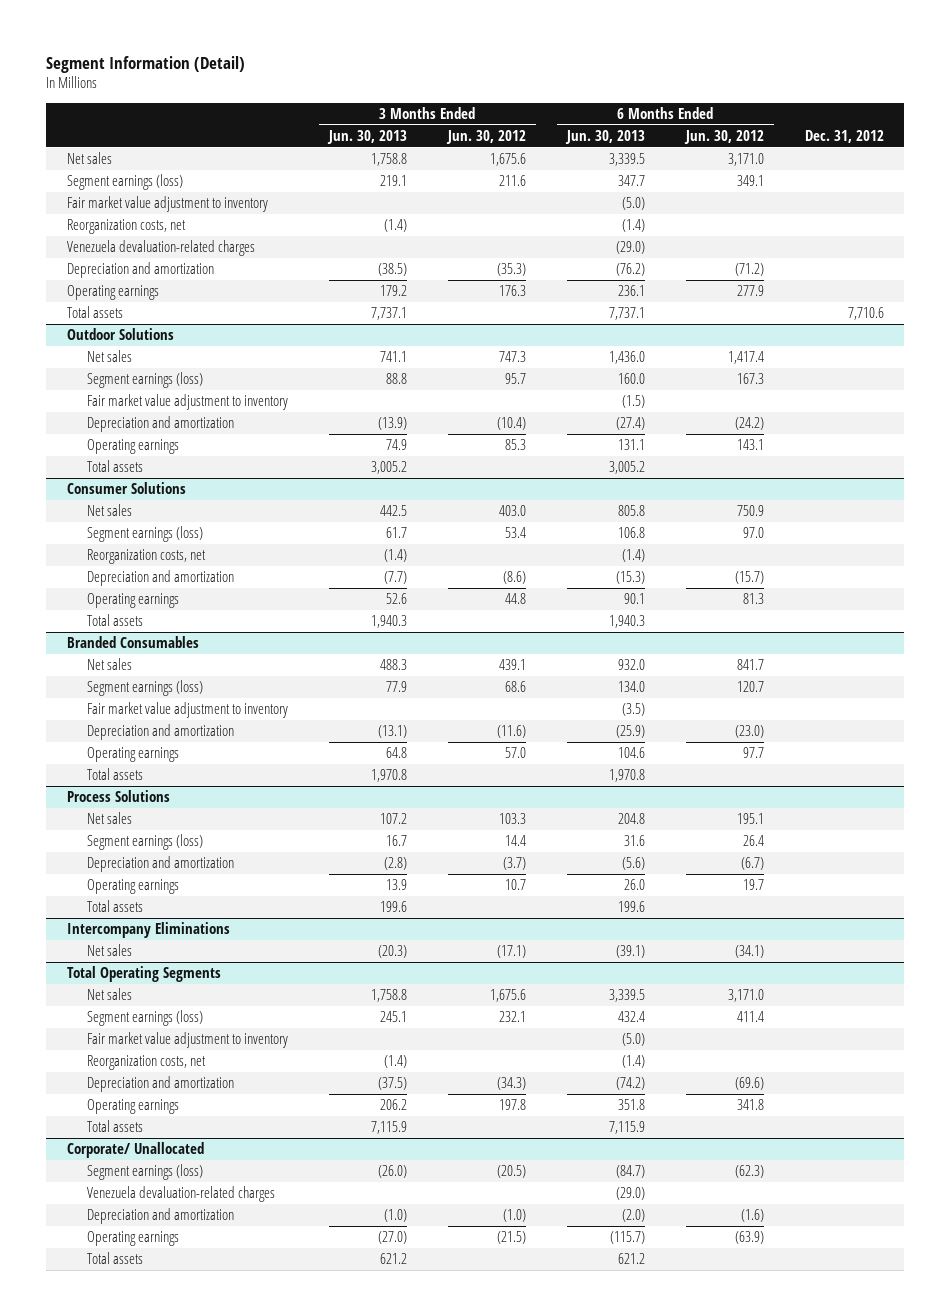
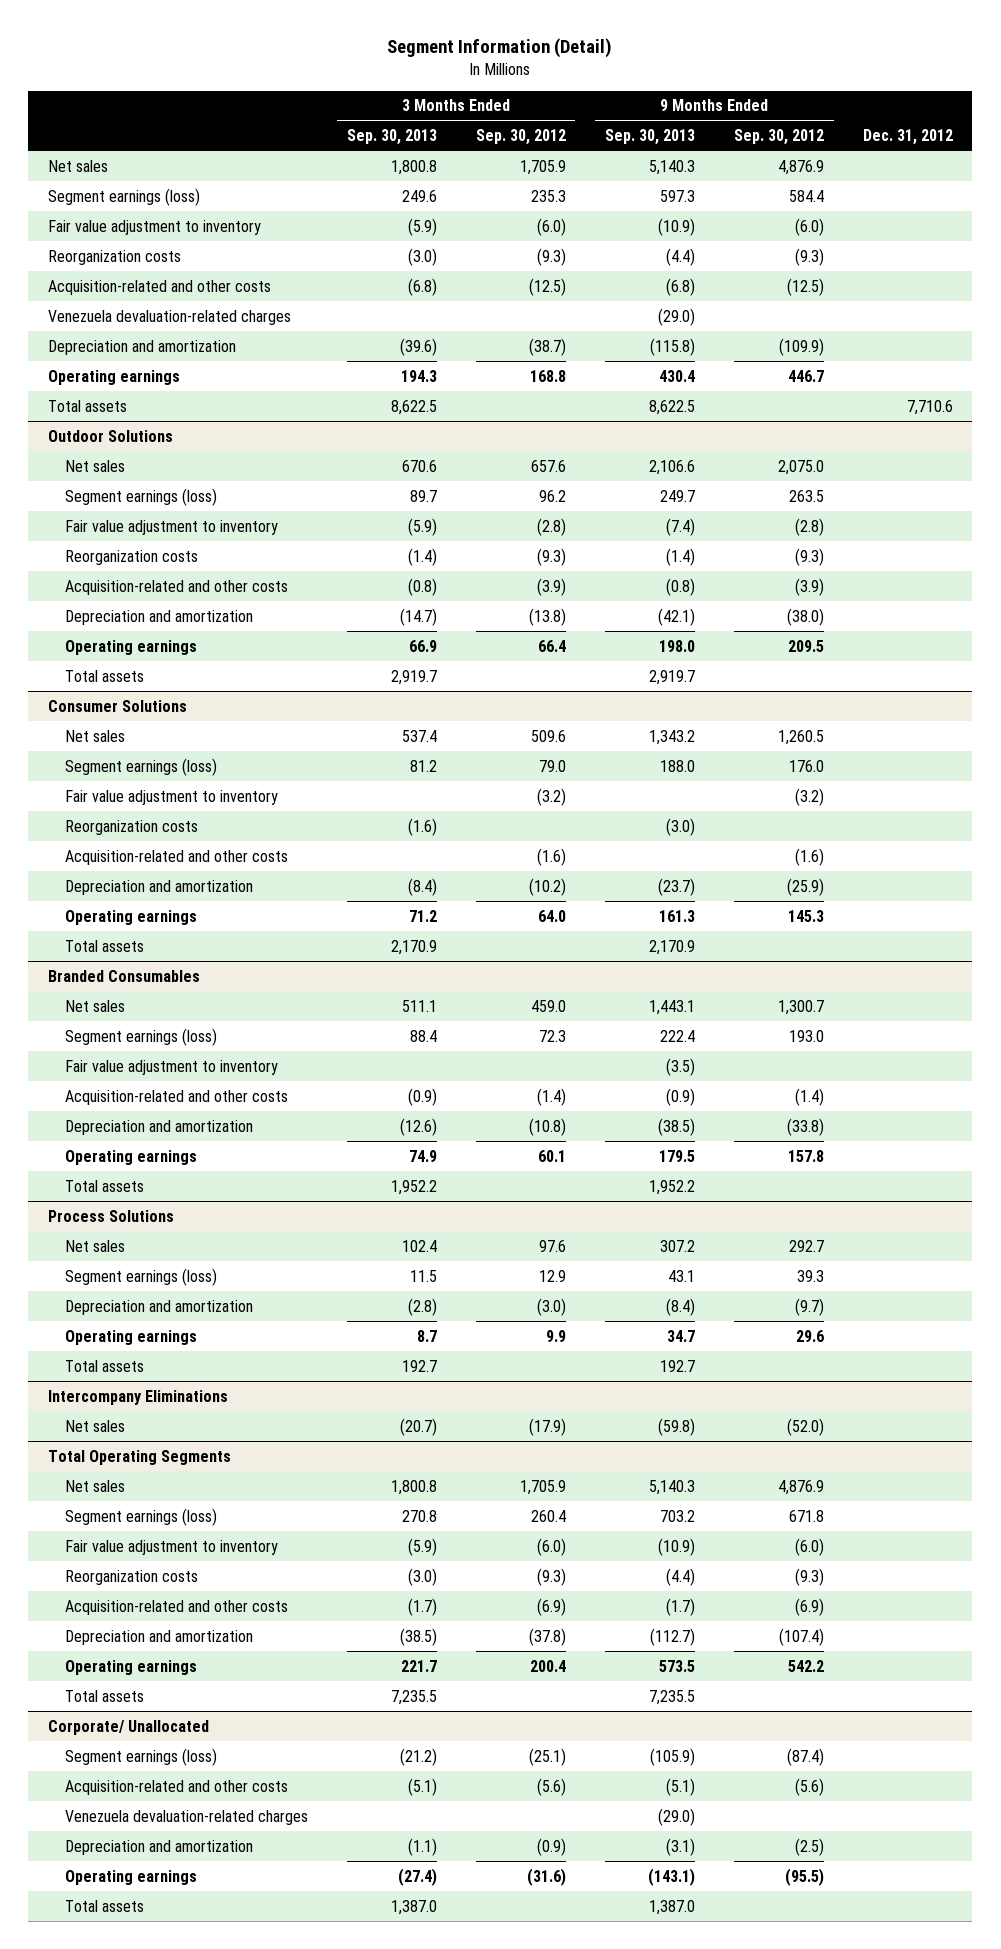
- | 3 Months Ended Jun. 30, 2013 | 3 Months Ended Jun. 30, 2012 | 6 Months Ended Jun. 30, 2013 | 6 Months Ended Jun. 30, 2012 | Dec. 31, 2012
+ | 3 Months Ended Sep. 30, 2013 | 3 Months Ended Sep. 30, 2012 | 9 Months Ended Sep. 30, 2013 | 9 Months Ended Sep. 30, 2012 | Dec. 31, 2012
- Fair market value adjustment to inventory | | | (5.0) | |
- Reorganization costs, net | (1.4) | | (1.4) | |
+ Fair value adjustment to inventory | (5.9) | (6.0) | (10.9) | (6.0) |
+ Reorganization costs | (3.0) | (9.3) | (4.4) | (9.3) |
+ Acquisition-related and other costs | (6.8) | (12.5) | (6.8) | (12.5) |
@ Outdoor Solutions
- Fair market value adjustment to inventory | | | (1.5) | |
+ Fair value adjustment to inventory | (5.9) | (2.8) | (7.4) | (2.8) |
+ Reorganization costs | (1.4) | (9.3) | (1.4) | (9.3) |
+ Acquisition-related and other costs | (0.8) | (3.9) | (0.8) | (3.9) |
@ Consumer Solutions
- Reorganization costs, net | (1.4) | | (1.4) | |
+ Fair value adjustment to inventory | | (3.2) | | (3.2) |
+ Reorganization costs | (1.6) | | (3.0) | |
+ Acquisition-related and other costs | | (1.6) | | (1.6) |
@ Branded Consumables
- Fair market value adjustment to inventory | | | (3.5) | |
+ Fair value adjustment to inventory | | | (3.5) | |
+ Acquisition-related and other costs | (0.9) | (1.4) | (0.9) | (1.4) |
@ Total Operating Segments
- Fair market value adjustment to inventory | | | (5.0) | |
- Reorganization costs, net | (1.4) | | (1.4) | |
+ Fair value adjustment to inventory | (5.9) | (6.0) | (10.9) | (6.0) |
+ Reorganization costs | (3.0) | (9.3) | (4.4) | (9.3) |
+ Acquisition-related and other costs | (1.7) | (6.9) | (1.7) | (6.9) |
@ Corporate/ Unallocated
+ Acquisition-related and other costs | (5.1) | (5.6) | (5.1) | (5.6) |

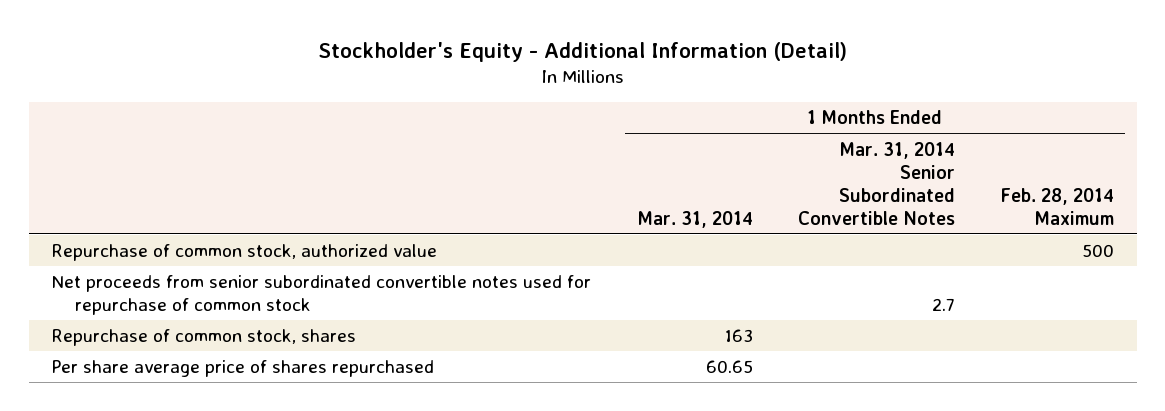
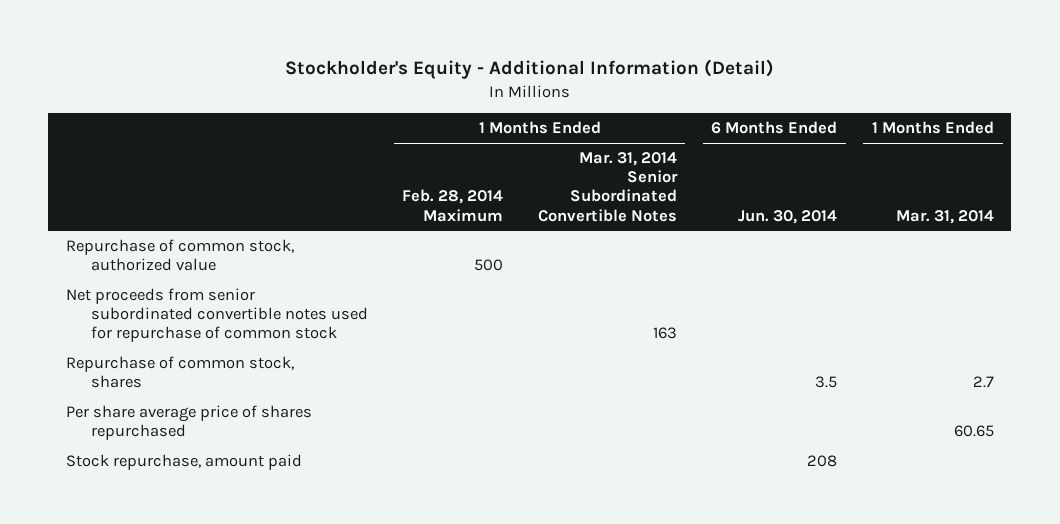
- | 1 Months Ended Mar. 31, 2014 | 1 Months Ended Mar. 31, 2014 Senior Subordinated Convertible Notes | 1 Months Ended Feb. 28, 2014 Maximum
+ | 1 Months Ended Feb. 28, 2014 Maximum | 1 Months Ended Mar. 31, 2014 Senior Subordinated Convertible Notes | 6 Months Ended Jun. 30, 2014 | 1 Months Ended Mar. 31, 2014
- Net proceeds from senior subordinated convertible notes used for repurchase of common stock | | 2.7 |
- Repurchase of common stock, shares | 163 | |
+ Net proceeds from senior subordinated convertible notes used for repurchase of common stock | | 163 | |
+ Repurchase of common stock, shares | | | 3.5 | 2.7
+ Stock repurchase, amount paid | | | 208 |

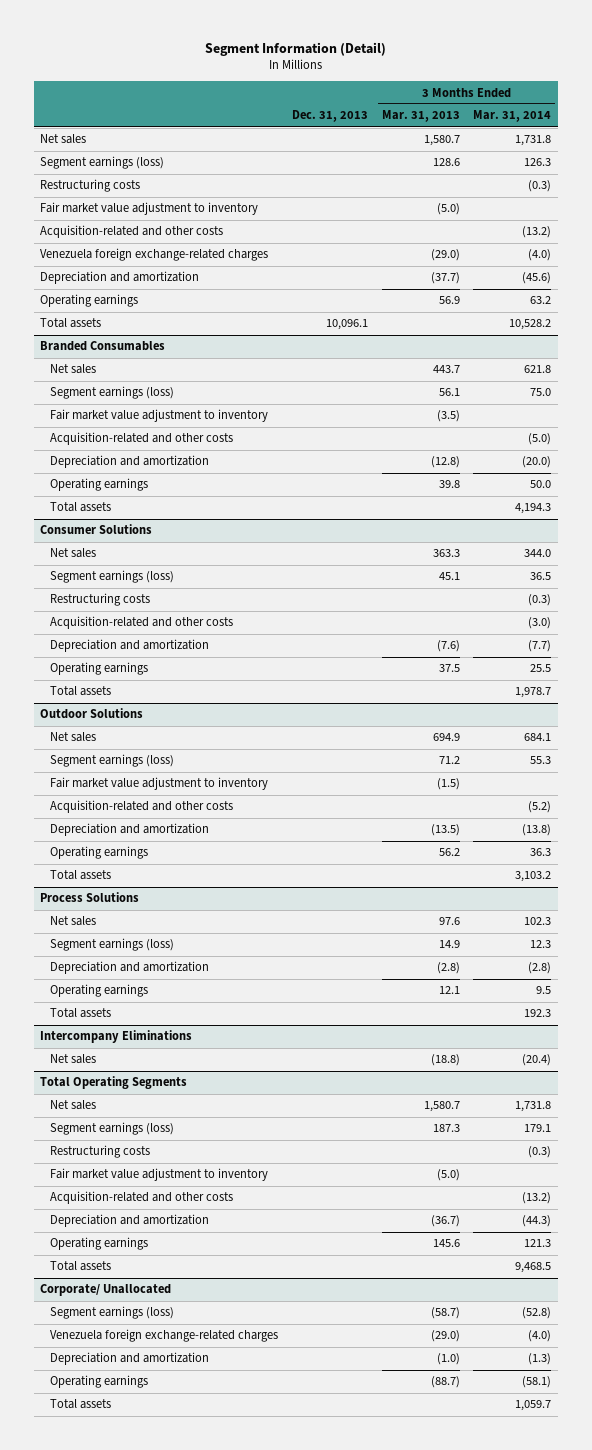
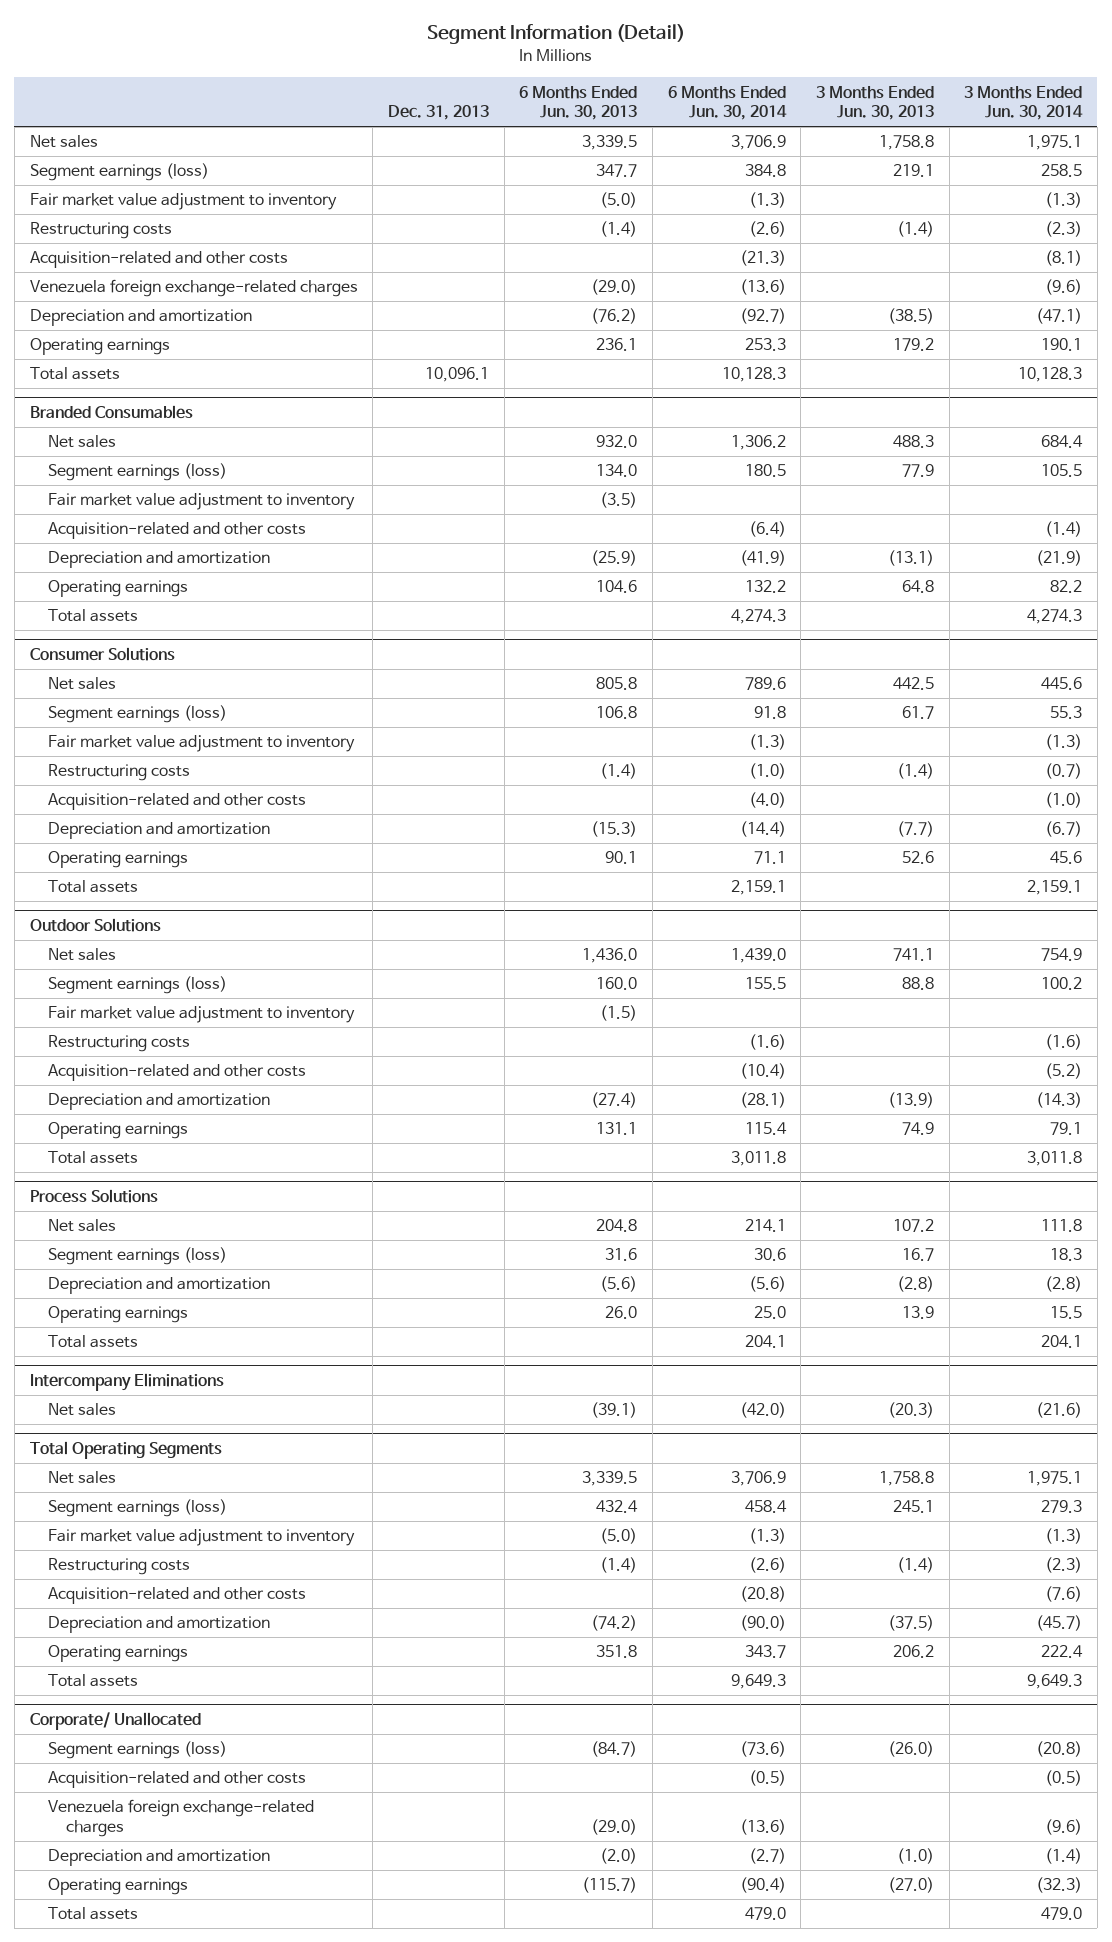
- | Dec. 31, 2013 | 3 Months Ended Mar. 31, 2013 | 3 Months Ended Mar. 31, 2014
+ | Dec. 31, 2013 | 6 Months Ended Jun. 30, 2013 | 6 Months Ended Jun. 30, 2014 | 3 Months Ended Jun. 30, 2013 | 3 Months Ended Jun. 30, 2014
moved down: Restructuring costs | | (1.4) | (2.6) | (1.4) | (2.3)
@ Consumer Solutions
+ Fair market value adjustment to inventory | | | (1.3) | | (1.3)
@ Outdoor Solutions
+ Restructuring costs | | | (1.6) | | (1.6)
@ Total Operating Segments
moved down: Restructuring costs | | (1.4) | (2.6) | (1.4) | (2.3)
@ Corporate/ Unallocated
+ Acquisition-related and other costs | | | (0.5) | | (0.5)

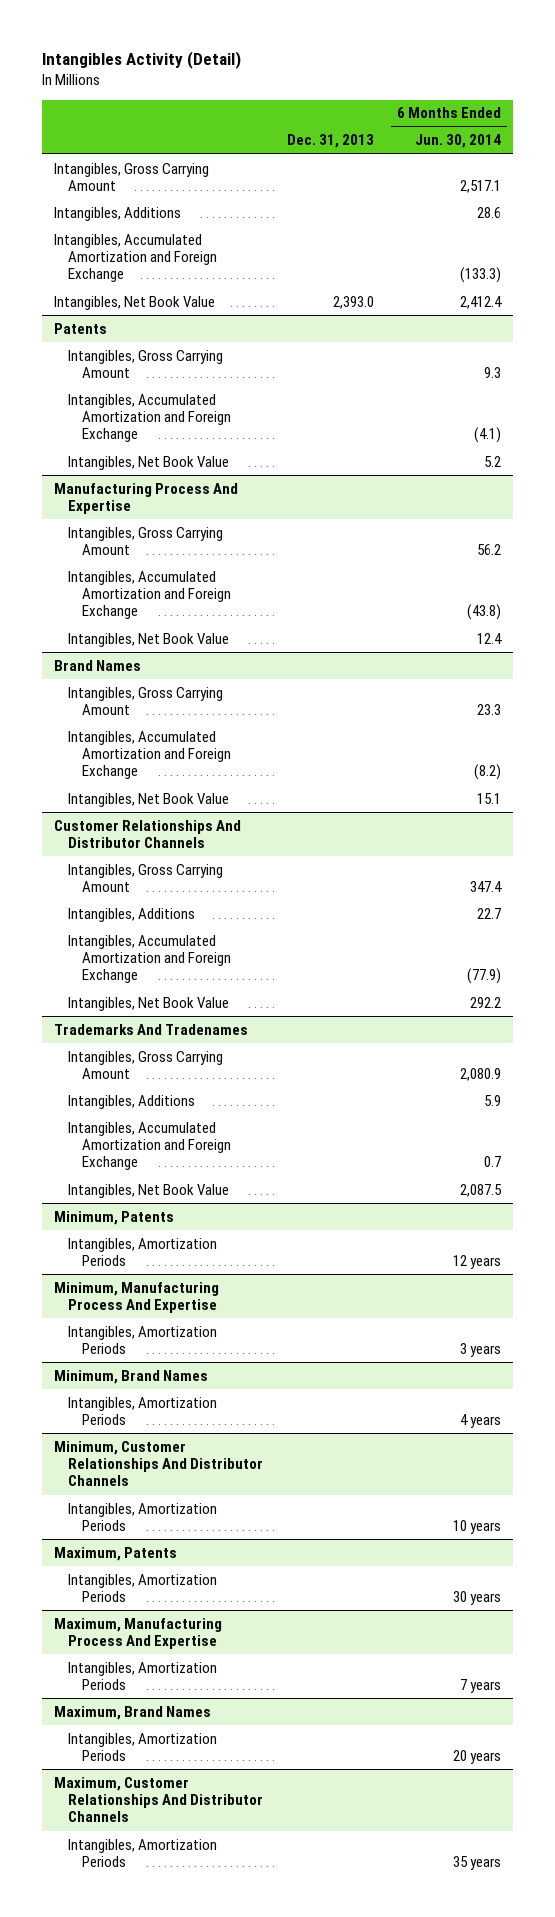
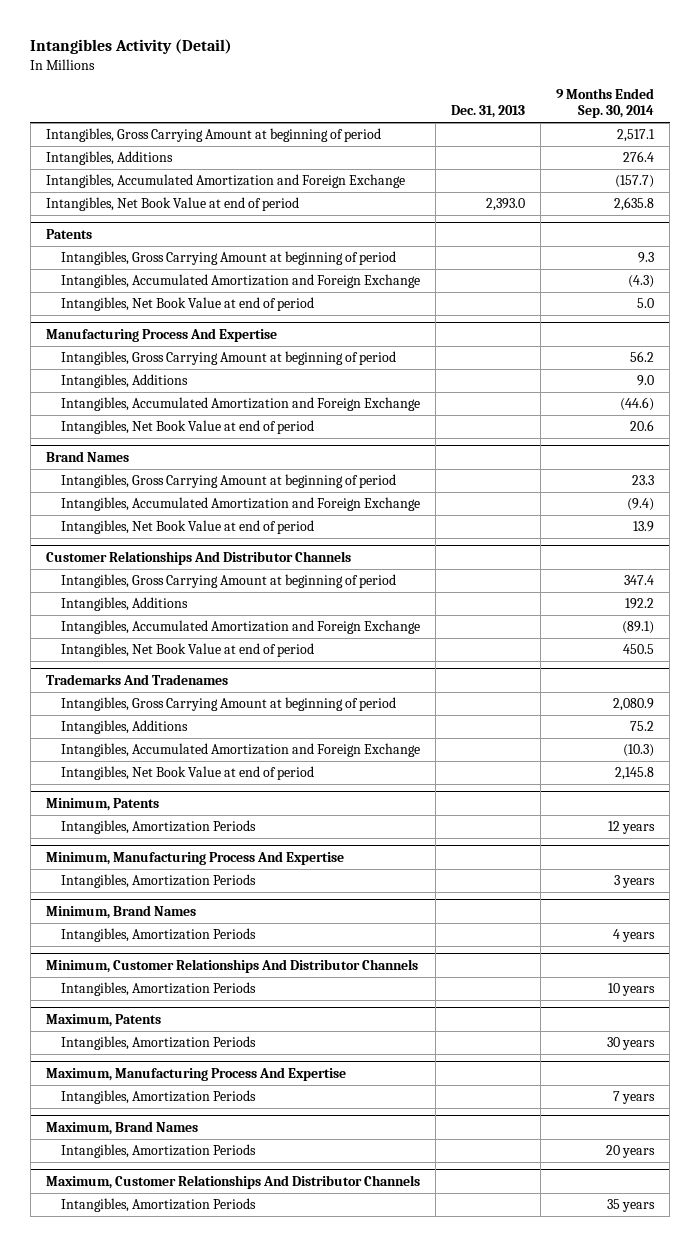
- | Dec. 31, 2013 | 6 Months Ended Jun. 30, 2014
+ | Dec. 31, 2013 | 9 Months Ended Sep. 30, 2014
- Intangibles, Gross Carrying Amount | | 2,517.1
+ Intangibles, Gross Carrying Amount at beginning of period | | 2,517.1
- Intangibles, Net Book Value | 2,393.0 | 2,412.4
+ Intangibles, Net Book Value at end of period | 2,393.0 | 2,635.8
@ Patents
- Intangibles, Gross Carrying Amount | | 9.3
+ Intangibles, Gross Carrying Amount at beginning of period | | 9.3
- Intangibles, Net Book Value | | 5.2
+ Intangibles, Net Book Value at end of period | | 5.0
@ Manufacturing Process And Expertise
- Intangibles, Gross Carrying Amount | | 56.2
+ Intangibles, Gross Carrying Amount at beginning of period | | 56.2
+ Intangibles, Additions | | 9.0
- Intangibles, Net Book Value | | 12.4
+ Intangibles, Net Book Value at end of period | | 20.6
@ Brand Names
- Intangibles, Gross Carrying Amount | | 23.3
+ Intangibles, Gross Carrying Amount at beginning of period | | 23.3
- Intangibles, Net Book Value | | 15.1
+ Intangibles, Net Book Value at end of period | | 13.9
@ Customer Relationships And Distributor Channels
- Intangibles, Gross Carrying Amount | | 347.4
+ Intangibles, Gross Carrying Amount at beginning of period | | 347.4
- Intangibles, Net Book Value | | 292.2
+ Intangibles, Net Book Value at end of period | | 450.5
@ Trademarks And Tradenames
- Intangibles, Gross Carrying Amount | | 2,080.9
+ Intangibles, Gross Carrying Amount at beginning of period | | 2,080.9
- Intangibles, Net Book Value | | 2,087.5
+ Intangibles, Net Book Value at end of period | | 2,145.8

